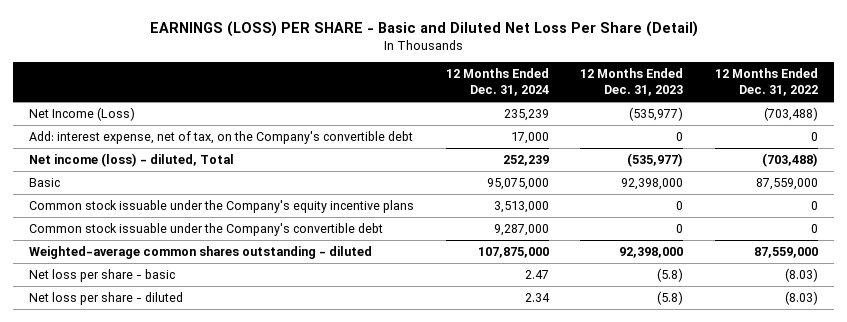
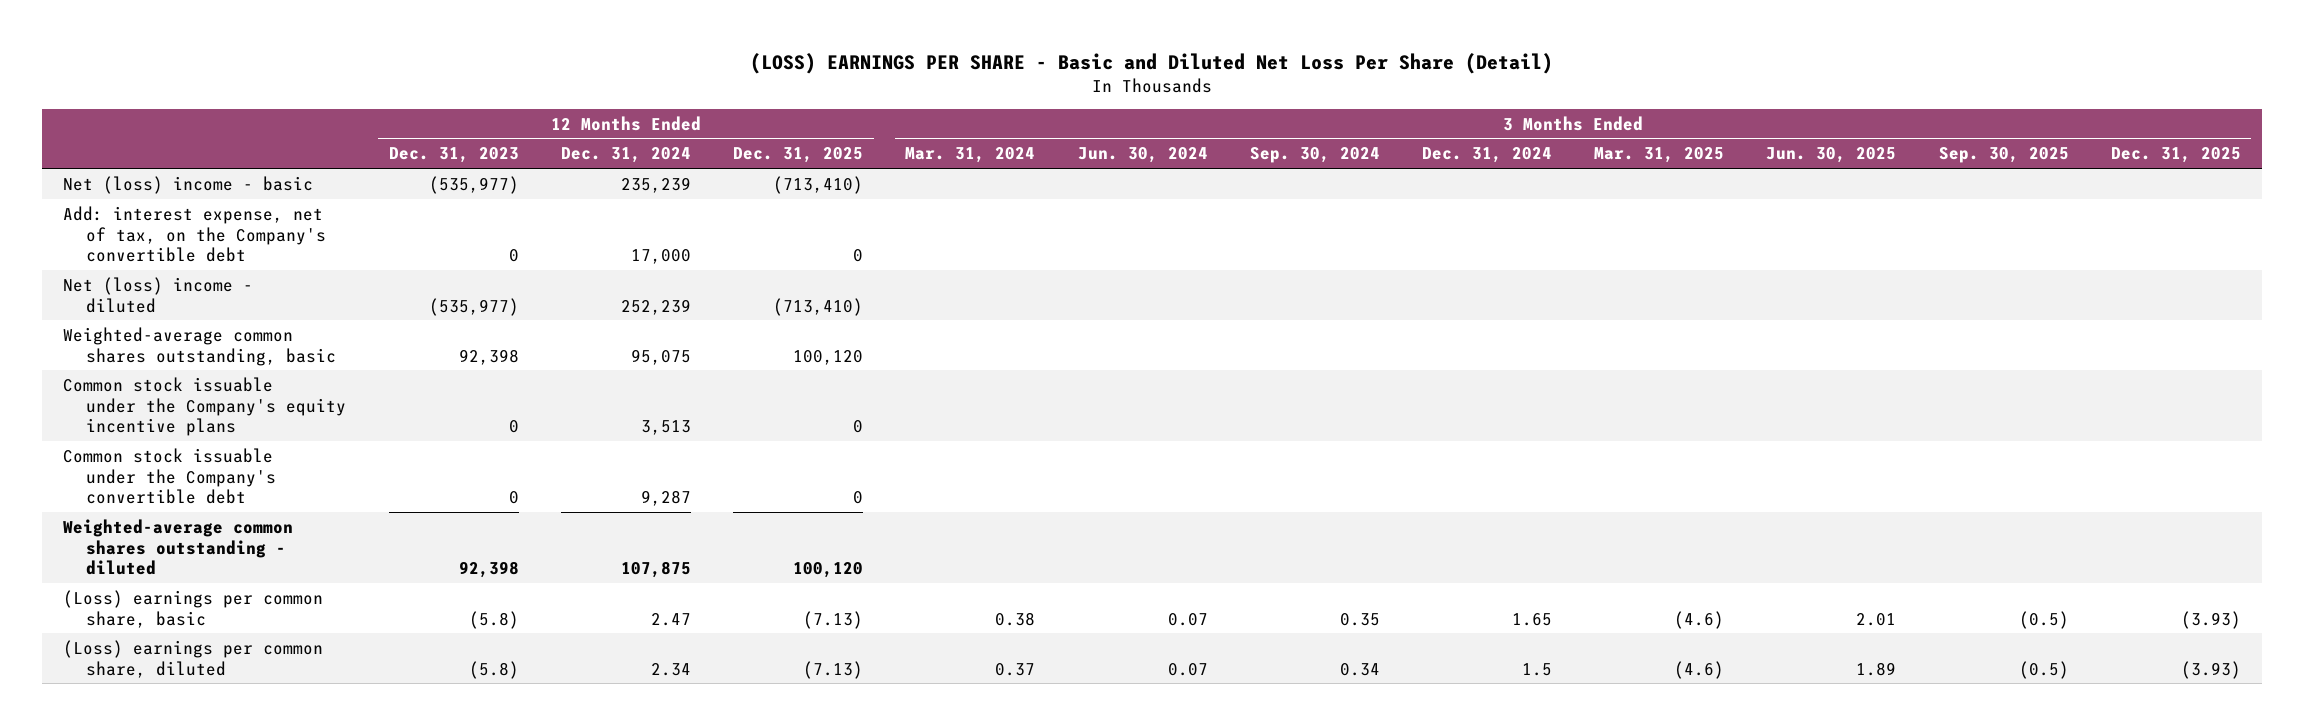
- EARNINGS (LOSS) PER SHARE - Basic and Diluted Net Loss Per Share (Detail)
+ (LOSS) EARNINGS PER SHARE - Basic and Diluted Net Loss Per Share (Detail)
- | 12 Months Ended Dec. 31, 2024 | 12 Months Ended Dec. 31, 2023 | 12 Months Ended Dec. 31, 2022
+ | 12 Months Ended Dec. 31, 2023 | 12 Months Ended Dec. 31, 2024 | 12 Months Ended Dec. 31, 2025 | 3 Months Ended Mar. 31, 2024 | 3 Months Ended Jun. 30, 2024 | 3 Months Ended Sep. 30, 2024 | 3 Months Ended Dec. 31, 2024 | 3 Months Ended Mar. 31, 2025 | 3 Months Ended Jun. 30, 2025 | 3 Months Ended Sep. 30, 2025 | 3 Months Ended Dec. 31, 2025
- Net Income (Loss) | 235,239 | (535,977) | (703,488)
+ Net (loss) income - basic | (535,977) | 235,239 | (713,410) | | | | | | | |
- Net income (loss) - diluted, Total | 252,239 | (535,977) | (703,488)
- Basic | 95,075,000 | 92,398,000 | 87,559,000
- Common stock issuable under the Company's equity incentive plans | 3,513,000 | 0 | 0
- Common stock issuable under the Company's convertible debt | 9,287,000 | 0 | 0
- Weighted-average common shares outstanding - diluted | 107,875,000 | 92,398,000 | 87,559,000
- Net loss per share - basic | 2.47 | (5.8) | (8.03)
- Net loss per share - diluted | 2.34 | (5.8) | (8.03)
+ Net (loss) income - diluted | (535,977) | 252,239 | (713,410) | | | | | | | |
+ Weighted-average common shares outstanding, basic | 92,398 | 95,075 | 100,120 | | | | | | | |
+ Common stock issuable under the Company's equity incentive plans | 0 | 3,513 | 0 | | | | | | | |
+ Common stock issuable under the Company's convertible debt | 0 | 9,287 | 0 | | | | | | | |
+ Weighted-average common shares outstanding - diluted | 92,398 | 107,875 | 100,120 | | | | | | | |
+ (Loss) earnings per common share, basic | (5.8) | 2.47 | (7.13) | 0.38 | 0.07 | 0.35 | 1.65 | (4.6) | 2.01 | (0.5) | (3.93)
+ (Loss) earnings per common share, diluted | (5.8) | 2.34 | (7.13) | 0.37 | 0.07 | 0.34 | 1.5 | (4.6) | 1.89 | (0.5) | (3.93)

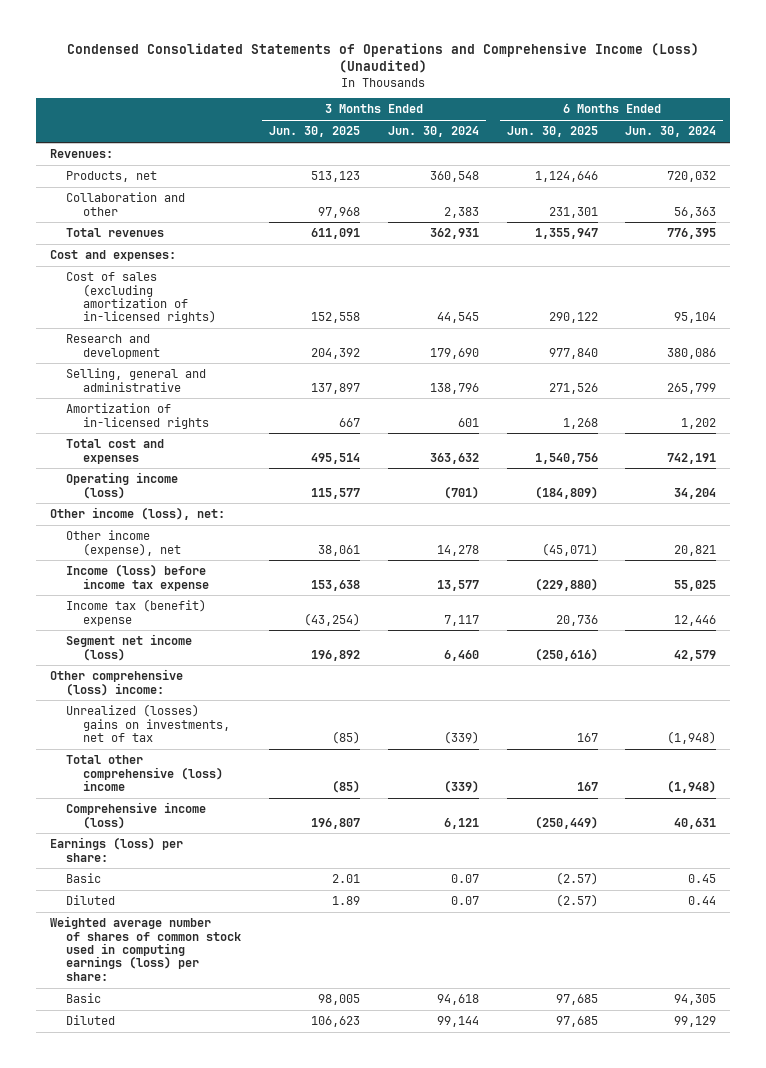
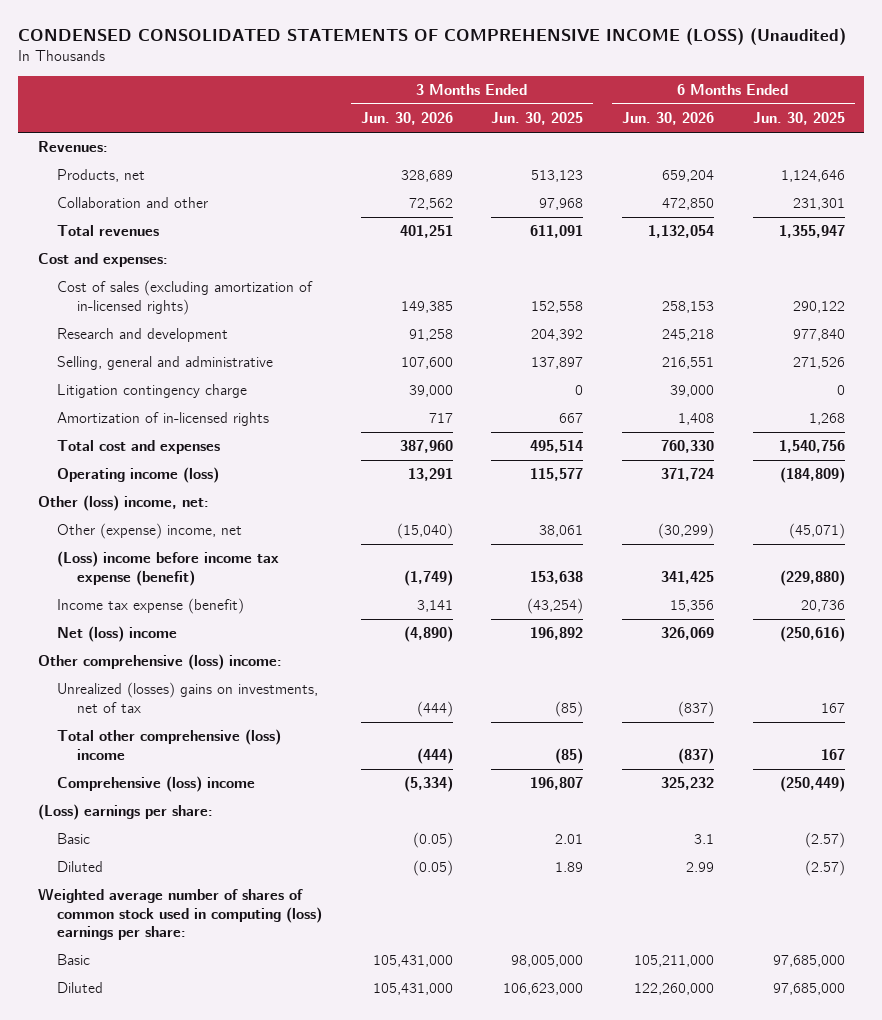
- Condensed Consolidated Statements of Operations and Comprehensive Income (Loss) (Unaudited)
+ CONDENSED CONSOLIDATED STATEMENTS OF COMPREHENSIVE INCOME (LOSS) (Unaudited)
- | 3 Months Ended Jun. 30, 2025 | 3 Months Ended Jun. 30, 2024 | 6 Months Ended Jun. 30, 2025 | 6 Months Ended Jun. 30, 2024
+ | 3 Months Ended Jun. 30, 2026 | 3 Months Ended Jun. 30, 2025 | 6 Months Ended Jun. 30, 2026 | 6 Months Ended Jun. 30, 2025
+ Litigation contingency charge | 39,000 | 0 | 39,000 | 0
- Other income (loss), net:
- Other income (expense), net | 38,061 | 14,278 | (45,071) | 20,821
- Income (loss) before income tax expense | 153,638 | 13,577 | (229,880) | 55,025
- Income tax (benefit) expense | (43,254) | 7,117 | 20,736 | 12,446
- Segment net income (loss) | 196,892 | 6,460 | (250,616) | 42,579
+ Other (loss) income, net:
+ Other (expense) income, net | (15,040) | 38,061 | (30,299) | (45,071)
+ (Loss) income before income tax expense (benefit) | (1,749) | 153,638 | 341,425 | (229,880)
+ Income tax expense (benefit) | 3,141 | (43,254) | 15,356 | 20,736
+ Net (loss) income | (4,890) | 196,892 | 326,069 | (250,616)
- Comprehensive income (loss) | 196,807 | 6,121 | (250,449) | 40,631
- Earnings (loss) per share:
+ Comprehensive (loss) income | (5,334) | 196,807 | 325,232 | (250,449)
+ (Loss) earnings per share:
- Weighted average number of shares of common stock used in computing earnings (loss) per share:
- Basic | 98,005 | 94,618 | 97,685 | 94,305
- Diluted | 106,623 | 99,144 | 97,685 | 99,129
+ Weighted average number of shares of common stock used in computing (loss) earnings per share:
+ Basic | 105,431,000 | 98,005,000 | 105,211,000 | 97,685,000
+ Diluted | 105,431,000 | 106,623,000 | 122,260,000 | 97,685,000

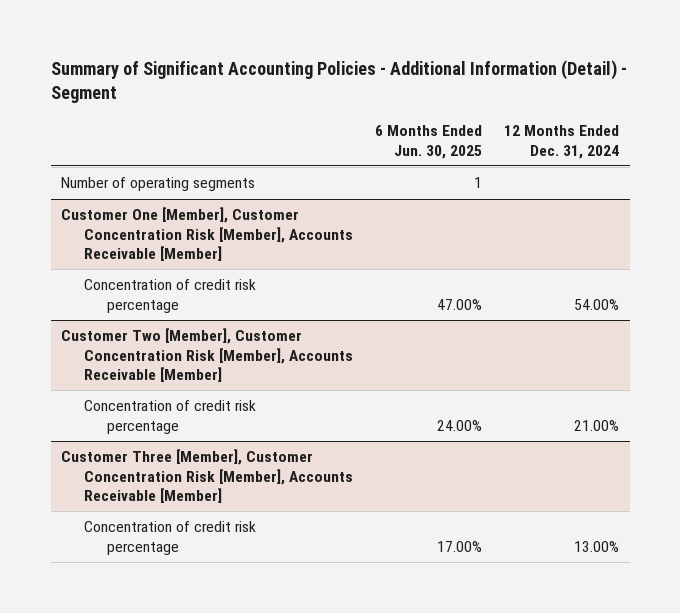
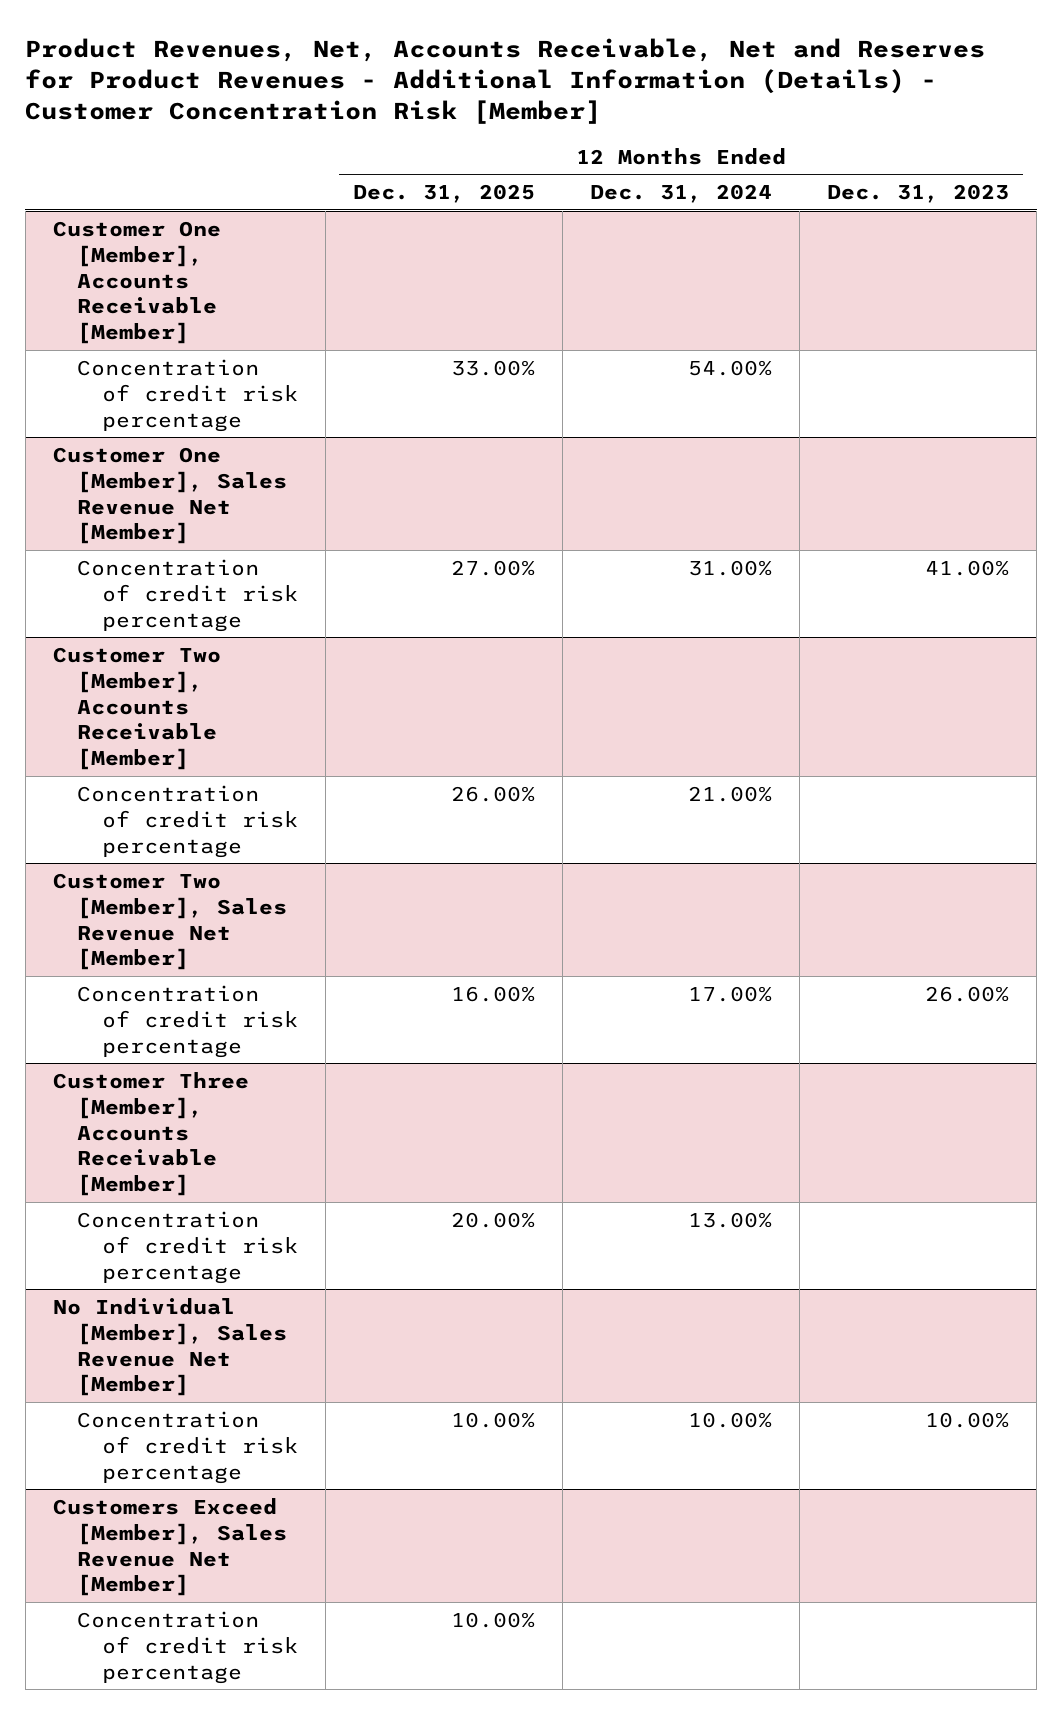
- Summary of Significant Accounting Policies - Additional Information (Detail) - Segment
+ Product Revenues, Net, Accounts Receivable, Net and Reserves for Product Revenues - Additional Information (Details) - Customer Concentration Risk [Member]
- | 6 Months Ended Jun. 30, 2025 | 12 Months Ended Dec. 31, 2024
+ | 12 Months Ended Dec. 31, 2025 | 12 Months Ended Dec. 31, 2024 | 12 Months Ended Dec. 31, 2023
- Number of operating segments | 1 |
- Customer One [Member], Customer Concentration Risk [Member], Accounts Receivable [Member]
+ Customer One [Member], Accounts Receivable [Member]
- Customer Two [Member], Customer Concentration Risk [Member], Accounts Receivable [Member]
+ Customer One [Member], Sales Revenue Net [Member]
+ Concentration of credit risk percentage | 27.00% | 31.00% | 41.00%
+ Customer Two [Member], Accounts Receivable [Member]
- Customer Three [Member], Customer Concentration Risk [Member], Accounts Receivable [Member]
+ Customer Two [Member], Sales Revenue Net [Member]
+ Concentration of credit risk percentage | 16.00% | 17.00% | 26.00%
+ Customer Three [Member], Accounts Receivable [Member]
+ No Individual [Member], Sales Revenue Net [Member]
+ Concentration of credit risk percentage | 10.00% | 10.00% | 10.00%
+ Customers Exceed [Member], Sales Revenue Net [Member]
+ Concentration of credit risk percentage | 10.00% | |

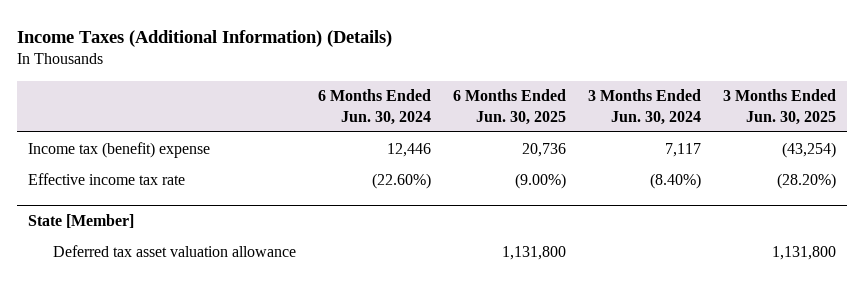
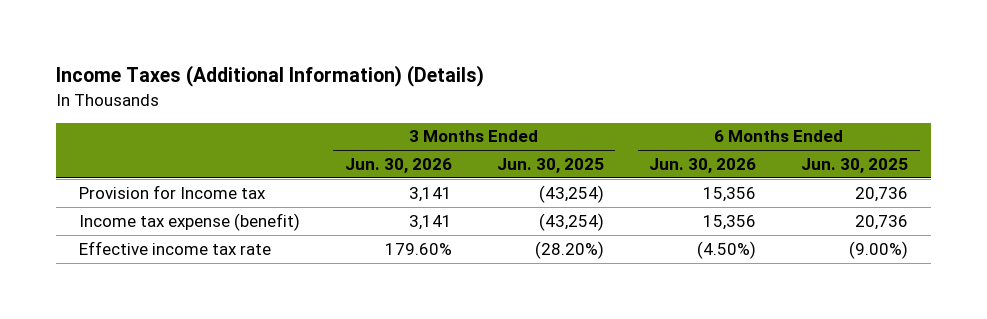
- | 6 Months Ended Jun. 30, 2024 | 6 Months Ended Jun. 30, 2025 | 3 Months Ended Jun. 30, 2024 | 3 Months Ended Jun. 30, 2025
+ | 3 Months Ended Jun. 30, 2026 | 3 Months Ended Jun. 30, 2025 | 6 Months Ended Jun. 30, 2026 | 6 Months Ended Jun. 30, 2025
- Income tax (benefit) expense | 12,446 | 20,736 | 7,117 | (43,254)
+ Provision for Income tax | 3,141 | (43,254) | 15,356 | 20,736
+ Income tax expense (benefit) | 3,141 | (43,254) | 15,356 | 20,736
- State [Member]
- Deferred tax asset valuation allowance | | 1,131,800 | | 1,131,800

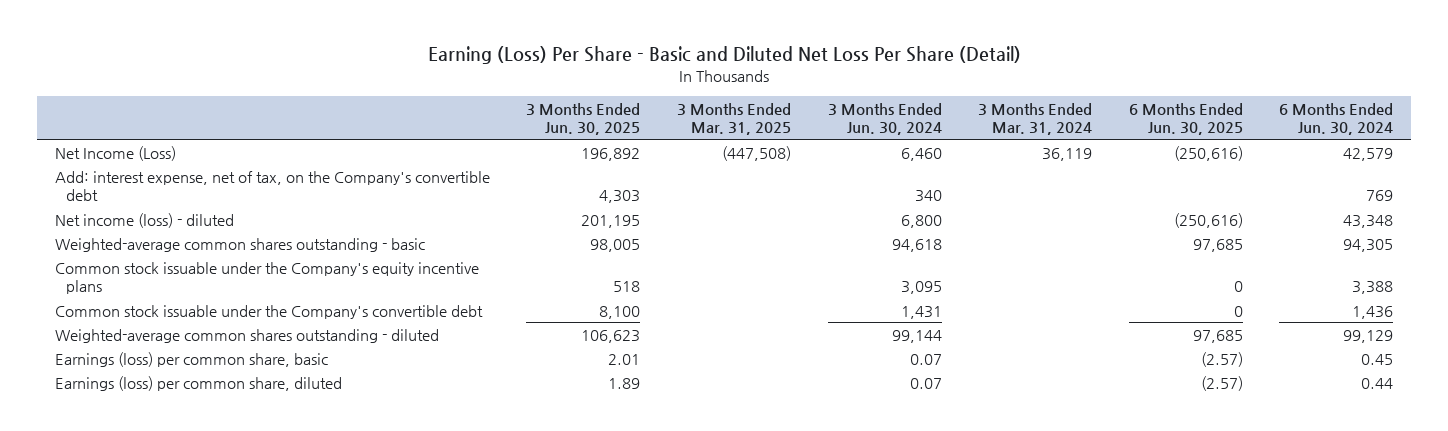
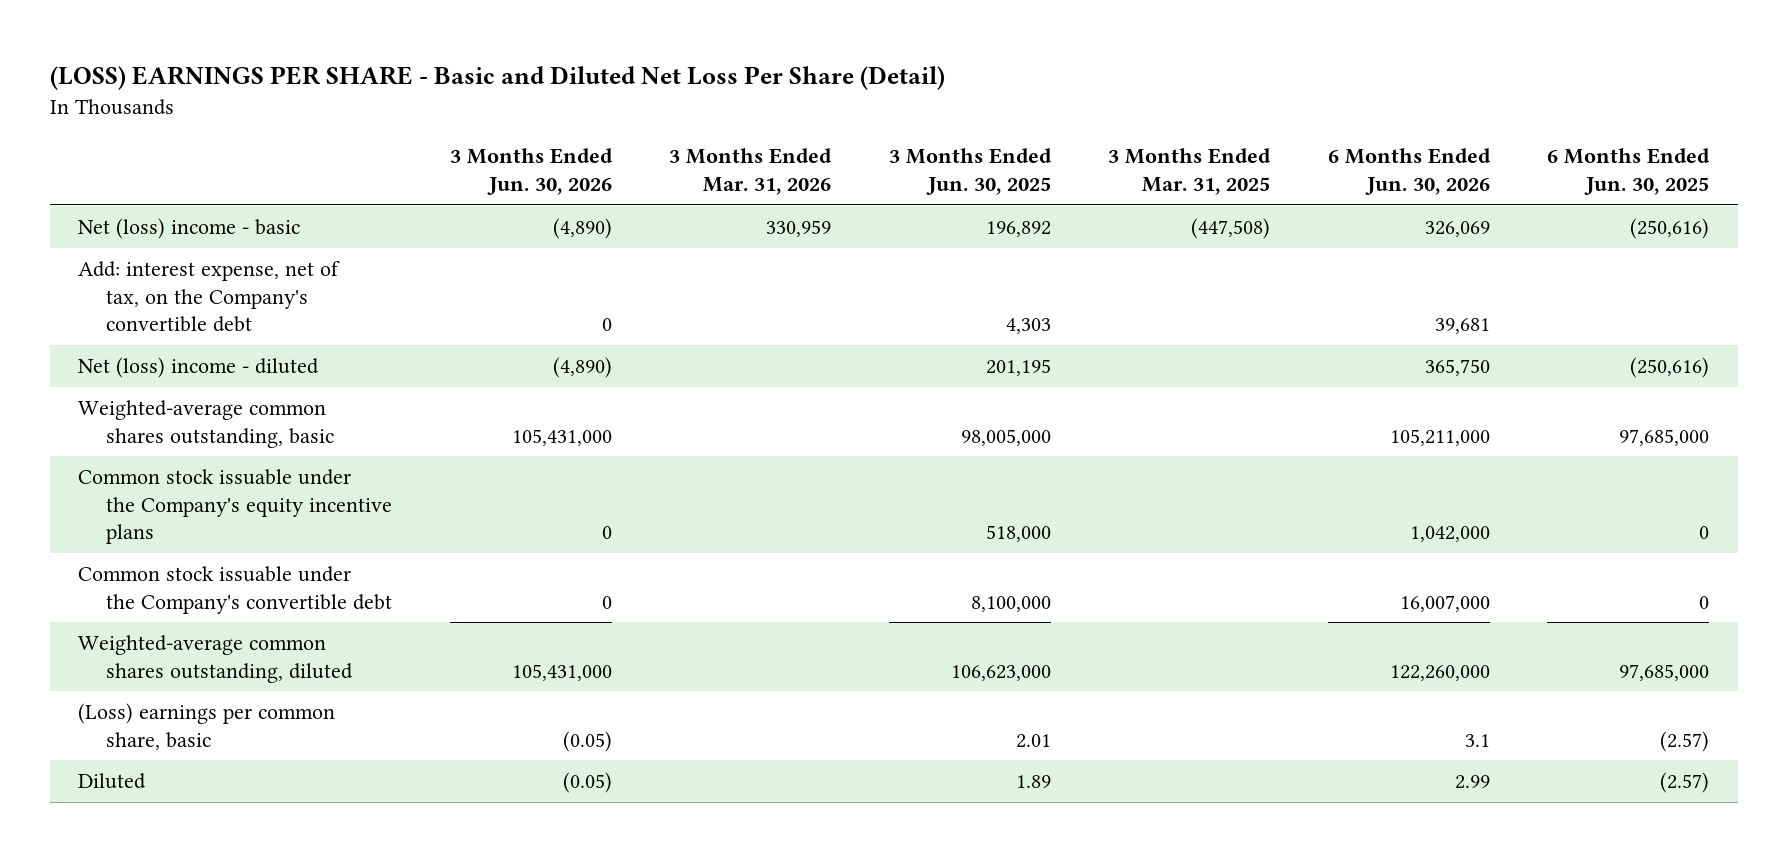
- Earning (Loss) Per Share - Basic and Diluted Net Loss Per Share (Detail)
+ (LOSS) EARNINGS PER SHARE - Basic and Diluted Net Loss Per Share (Detail)
- | 3 Months Ended Jun. 30, 2025 | 3 Months Ended Mar. 31, 2025 | 3 Months Ended Jun. 30, 2024 | 3 Months Ended Mar. 31, 2024 | 6 Months Ended Jun. 30, 2025 | 6 Months Ended Jun. 30, 2024
+ | 3 Months Ended Jun. 30, 2026 | 3 Months Ended Mar. 31, 2026 | 3 Months Ended Jun. 30, 2025 | 3 Months Ended Mar. 31, 2025 | 6 Months Ended Jun. 30, 2026 | 6 Months Ended Jun. 30, 2025
- Net Income (Loss) | 196,892 | (447,508) | 6,460 | 36,119 | (250,616) | 42,579
+ Net (loss) income - basic | (4,890) | 330,959 | 196,892 | (447,508) | 326,069 | (250,616)
- Net income (loss) - diluted | 201,195 | | 6,800 | | (250,616) | 43,348
- Weighted-average common shares outstanding - basic | 98,005 | | 94,618 | | 97,685 | 94,305
- Common stock issuable under the Company's equity incentive plans | 518 | | 3,095 | | 0 | 3,388
- Common stock issuable under the Company's convertible debt | 8,100 | | 1,431 | | 0 | 1,436
- Weighted-average common shares outstanding - diluted | 106,623 | | 99,144 | | 97,685 | 99,129
- Earnings (loss) per common share, basic | 2.01 | | 0.07 | | (2.57) | 0.45
- Earnings (loss) per common share, diluted | 1.89 | | 0.07 | | (2.57) | 0.44
+ Net (loss) income - diluted | (4,890) | | 201,195 | | 365,750 | (250,616)
+ Weighted-average common shares outstanding, basic | 105,431,000 | | 98,005,000 | | 105,211,000 | 97,685,000
+ Common stock issuable under the Company's equity incentive plans | 0 | | 518,000 | | 1,042,000 | 0
+ Common stock issuable under the Company's convertible debt | 0 | | 8,100,000 | | 16,007,000 | 0
+ Weighted-average common shares outstanding, diluted | 105,431,000 | | 106,623,000 | | 122,260,000 | 97,685,000
+ (Loss) earnings per common share, basic | (0.05) | | 2.01 | | 3.1 | (2.57)
+ Diluted | (0.05) | | 1.89 | | 2.99 | (2.57)

